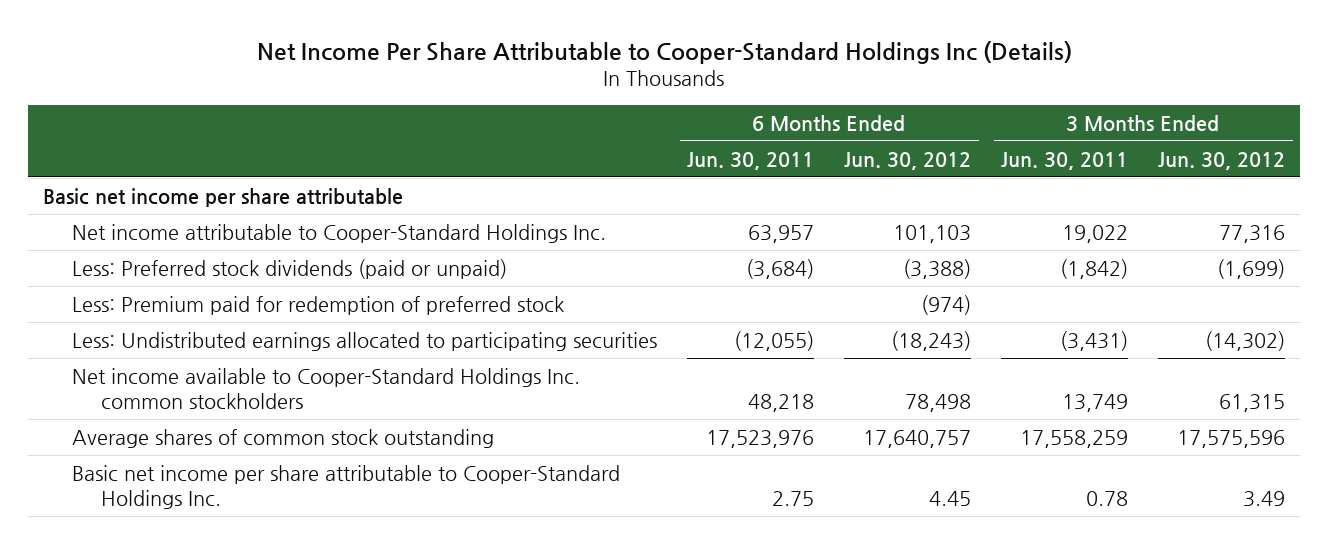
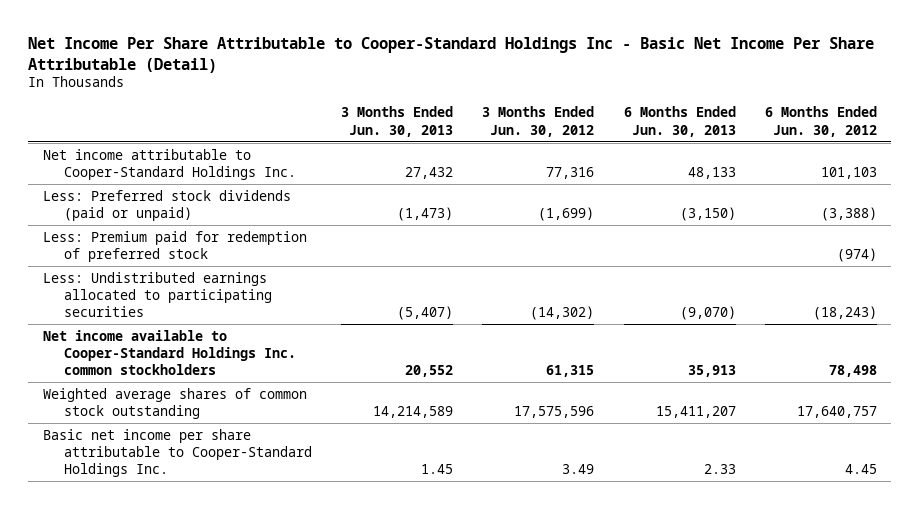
- Net Income Per Share Attributable to Cooper-Standard Holdings Inc (Details)
+ Net Income Per Share Attributable to Cooper-Standard Holdings Inc - Basic Net Income Per Share Attributable (Detail)
- | 6 Months Ended Jun. 30, 2011 | 6 Months Ended Jun. 30, 2012 | 3 Months Ended Jun. 30, 2011 | 3 Months Ended Jun. 30, 2012
+ | 3 Months Ended Jun. 30, 2013 | 3 Months Ended Jun. 30, 2012 | 6 Months Ended Jun. 30, 2013 | 6 Months Ended Jun. 30, 2012
- Basic net income per share attributable
- Average shares of common stock outstanding | 17,523,976 | 17,640,757 | 17,558,259 | 17,575,596
+ Weighted average shares of common stock outstanding | 14,214,589 | 17,575,596 | 15,411,207 | 17,640,757

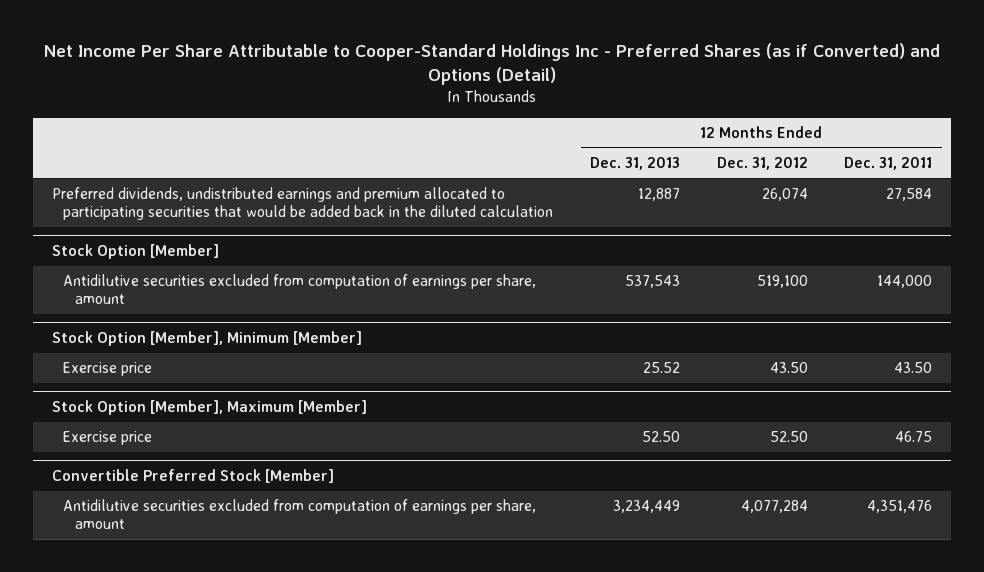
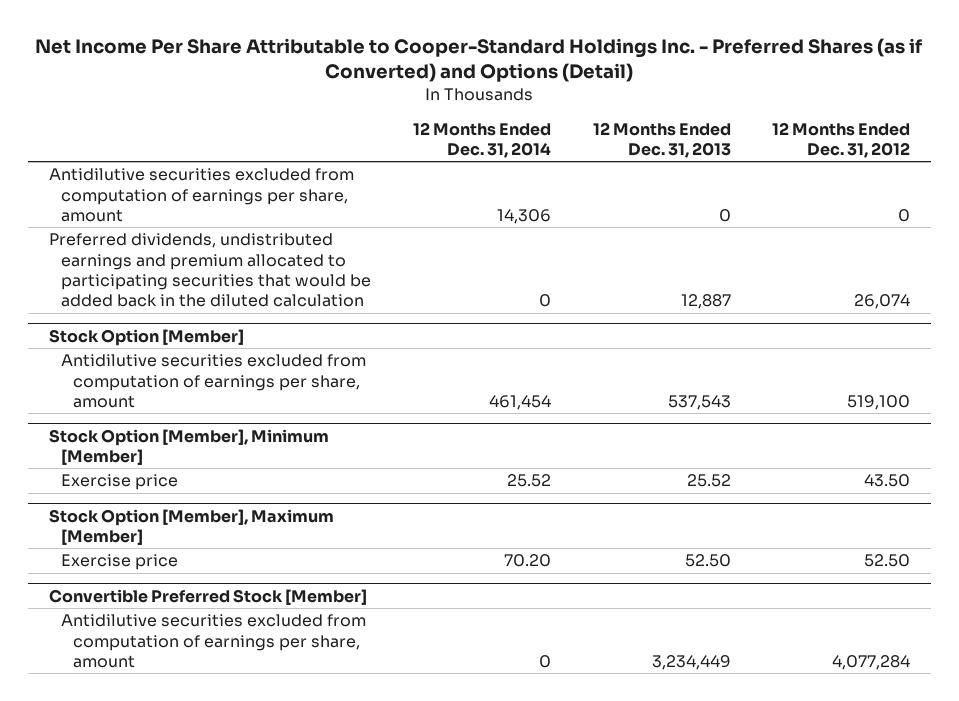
- Net Income Per Share Attributable to Cooper-Standard Holdings Inc - Preferred Shares (as if Converted) and Options (Detail)
+ Net Income Per Share Attributable to Cooper-Standard Holdings Inc. - Preferred Shares (as if Converted) and Options (Detail)
- | 12 Months Ended Dec. 31, 2013 | 12 Months Ended Dec. 31, 2012 | 12 Months Ended Dec. 31, 2011
+ | 12 Months Ended Dec. 31, 2014 | 12 Months Ended Dec. 31, 2013 | 12 Months Ended Dec. 31, 2012
+ Antidilutive securities excluded from computation of earnings per share, amount | 14,306 | 0 | 0

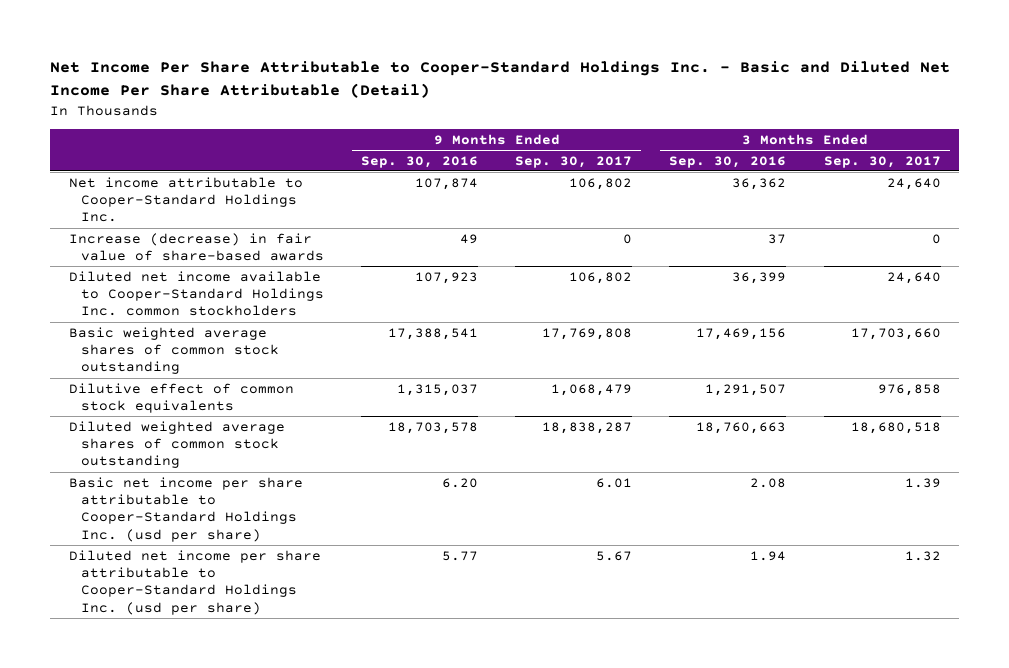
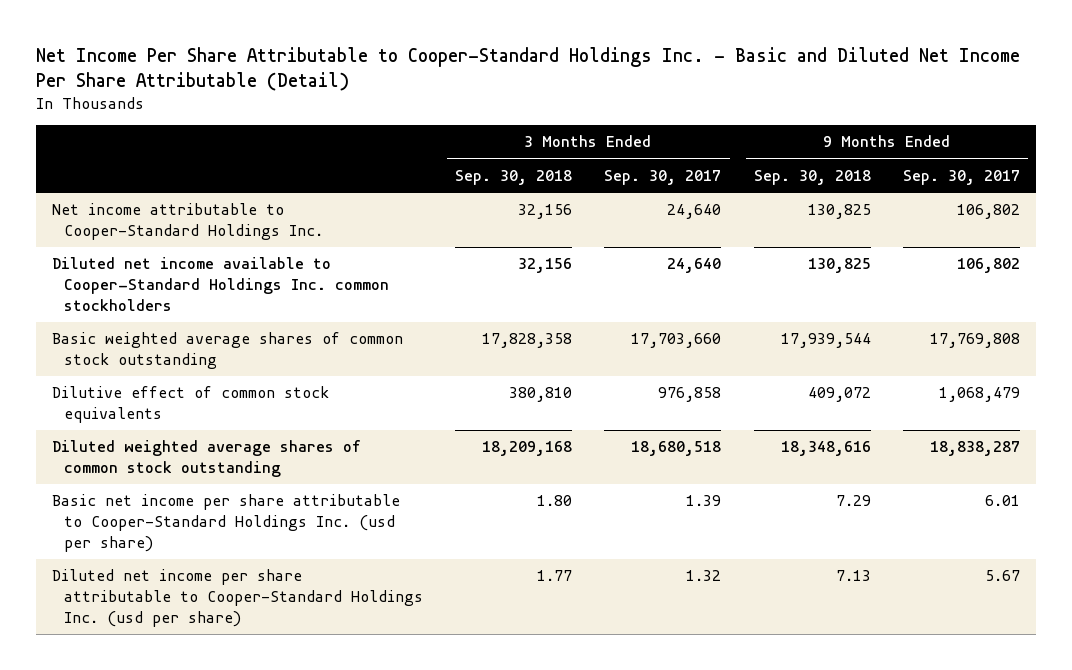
- | 9 Months Ended Sep. 30, 2016 | 9 Months Ended Sep. 30, 2017 | 3 Months Ended Sep. 30, 2016 | 3 Months Ended Sep. 30, 2017
+ | 3 Months Ended Sep. 30, 2018 | 3 Months Ended Sep. 30, 2017 | 9 Months Ended Sep. 30, 2018 | 9 Months Ended Sep. 30, 2017
- Increase (decrease) in fair value of share-based awards | 49 | 0 | 37 | 0

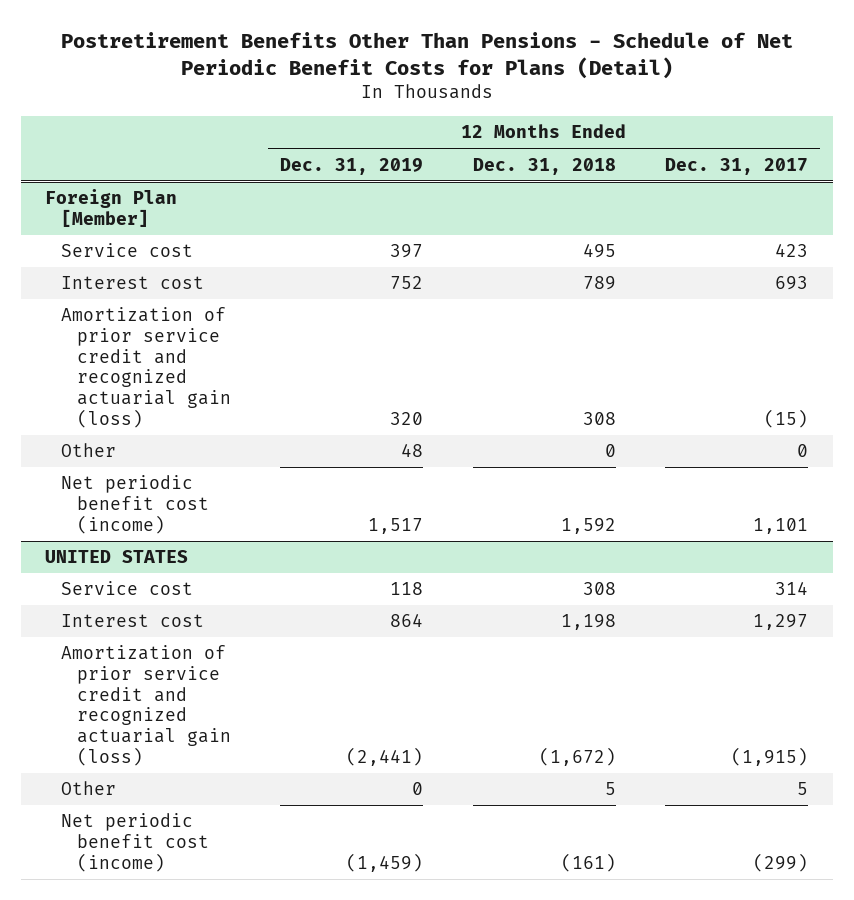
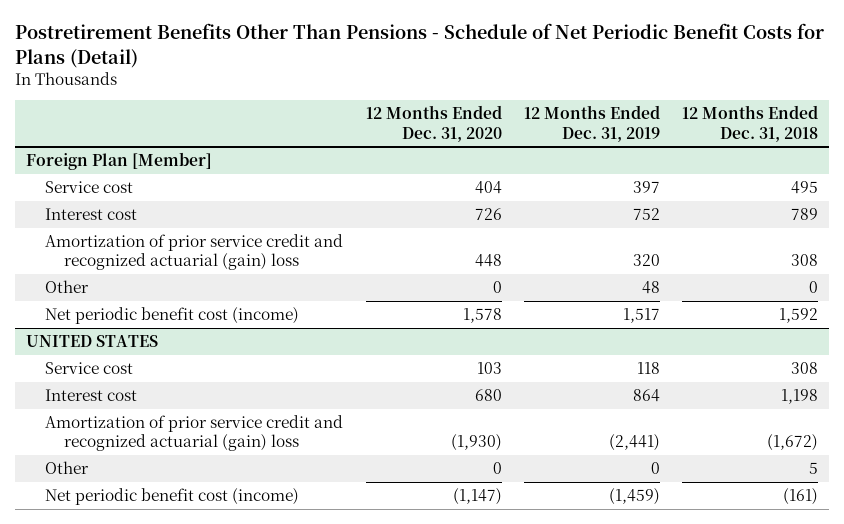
- | 12 Months Ended Dec. 31, 2019 | 12 Months Ended Dec. 31, 2018 | 12 Months Ended Dec. 31, 2017
+ | 12 Months Ended Dec. 31, 2020 | 12 Months Ended Dec. 31, 2019 | 12 Months Ended Dec. 31, 2018
@ Foreign Plan [Member]
- Amortization of prior service credit and recognized actuarial gain (loss) | 320 | 308 | (15)
+ Amortization of prior service credit and recognized actuarial (gain) loss | 448 | 320 | 308
@ UNITED STATES
- Amortization of prior service credit and recognized actuarial gain (loss) | (2,441) | (1,672) | (1,915)
+ Amortization of prior service credit and recognized actuarial (gain) loss | (1,930) | (2,441) | (1,672)

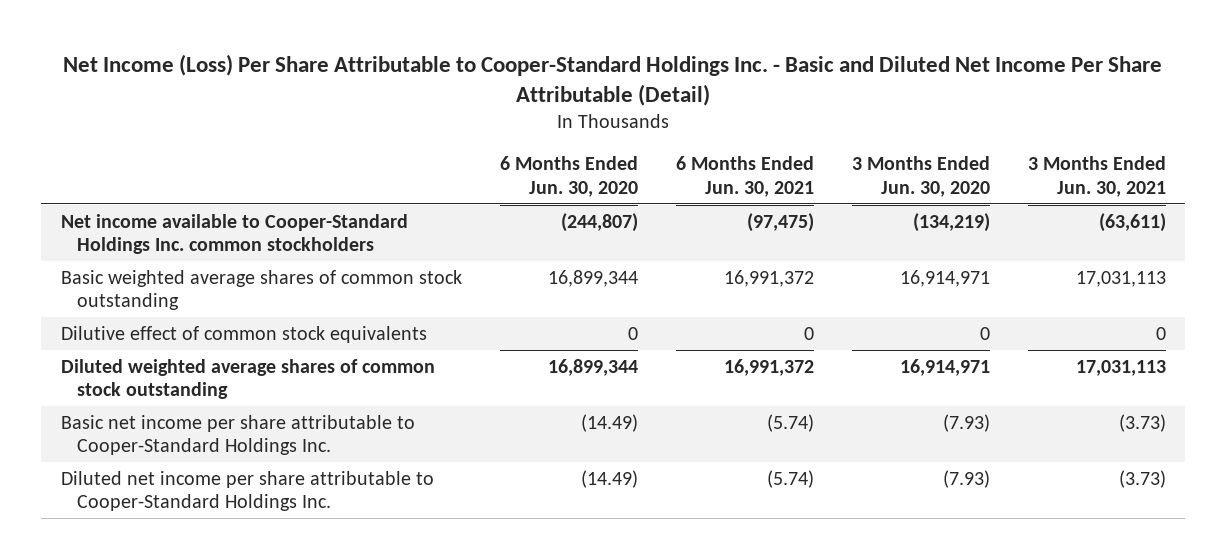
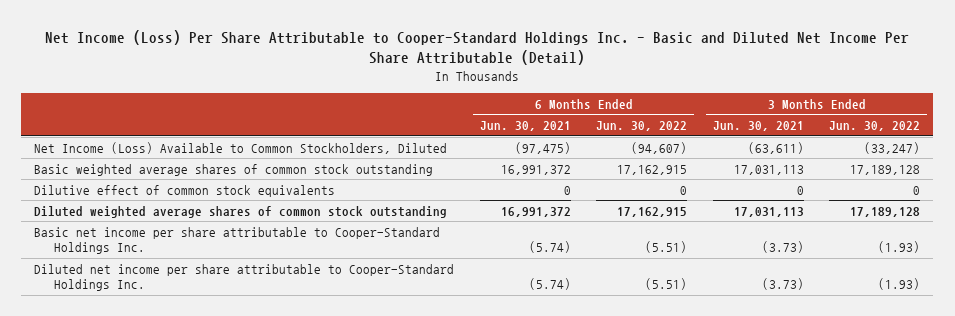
- | 6 Months Ended Jun. 30, 2020 | 6 Months Ended Jun. 30, 2021 | 3 Months Ended Jun. 30, 2020 | 3 Months Ended Jun. 30, 2021
+ | 6 Months Ended Jun. 30, 2021 | 6 Months Ended Jun. 30, 2022 | 3 Months Ended Jun. 30, 2021 | 3 Months Ended Jun. 30, 2022
- Net income available to Cooper-Standard Holdings Inc. common stockholders | (244,807) | (97,475) | (134,219) | (63,611)
+ Net Income (Loss) Available to Common Stockholders, Diluted | (97,475) | (94,607) | (63,611) | (33,247)

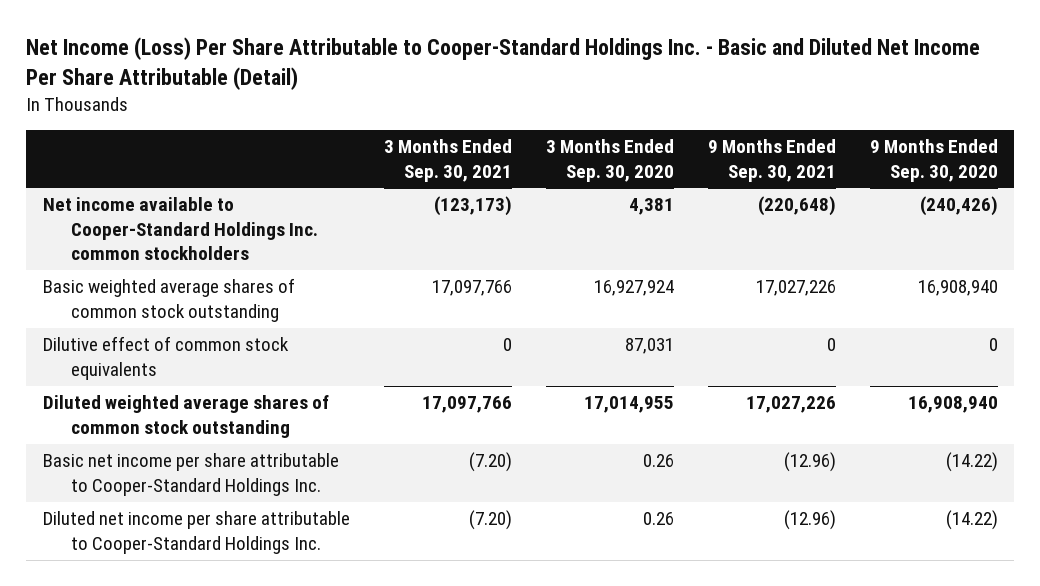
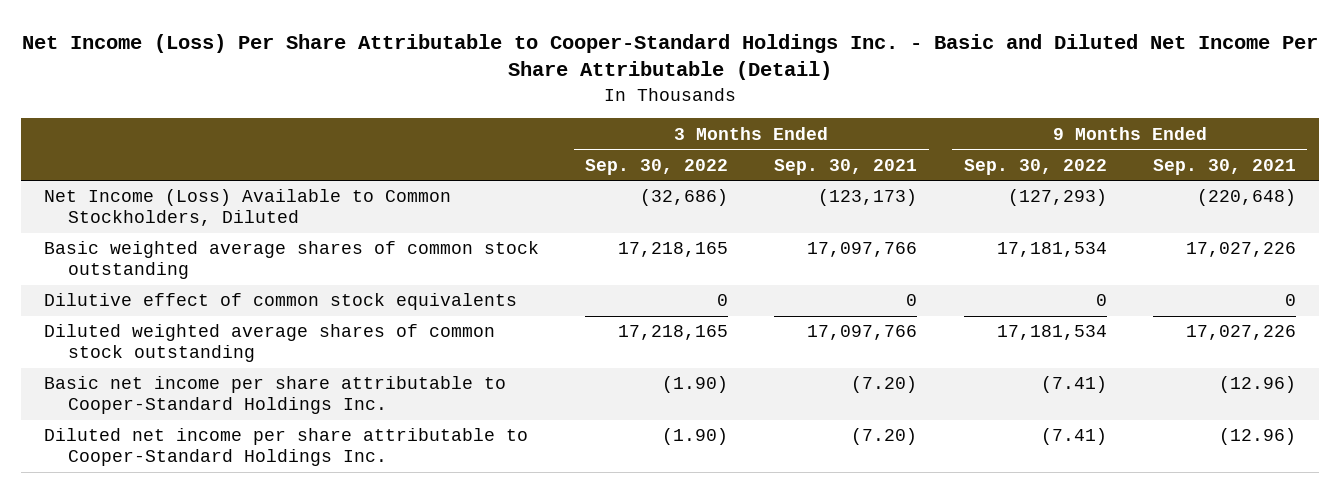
- | 3 Months Ended Sep. 30, 2021 | 3 Months Ended Sep. 30, 2020 | 9 Months Ended Sep. 30, 2021 | 9 Months Ended Sep. 30, 2020
+ | 3 Months Ended Sep. 30, 2022 | 3 Months Ended Sep. 30, 2021 | 9 Months Ended Sep. 30, 2022 | 9 Months Ended Sep. 30, 2021
- Net income available to Cooper-Standard Holdings Inc. common stockholders | (123,173) | 4,381 | (220,648) | (240,426)
+ Net Income (Loss) Available to Common Stockholders, Diluted | (32,686) | (123,173) | (127,293) | (220,648)

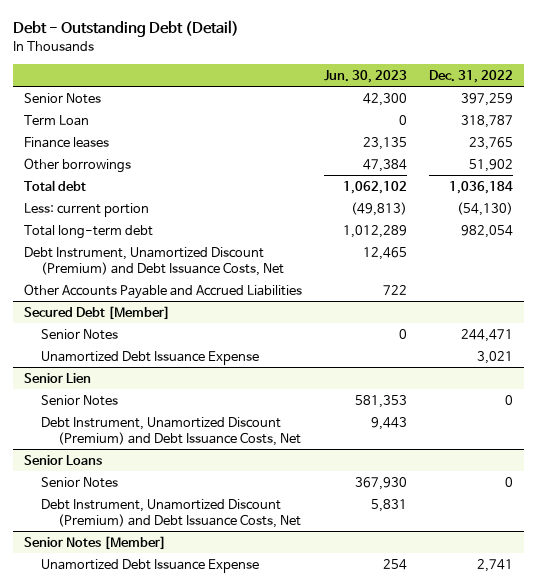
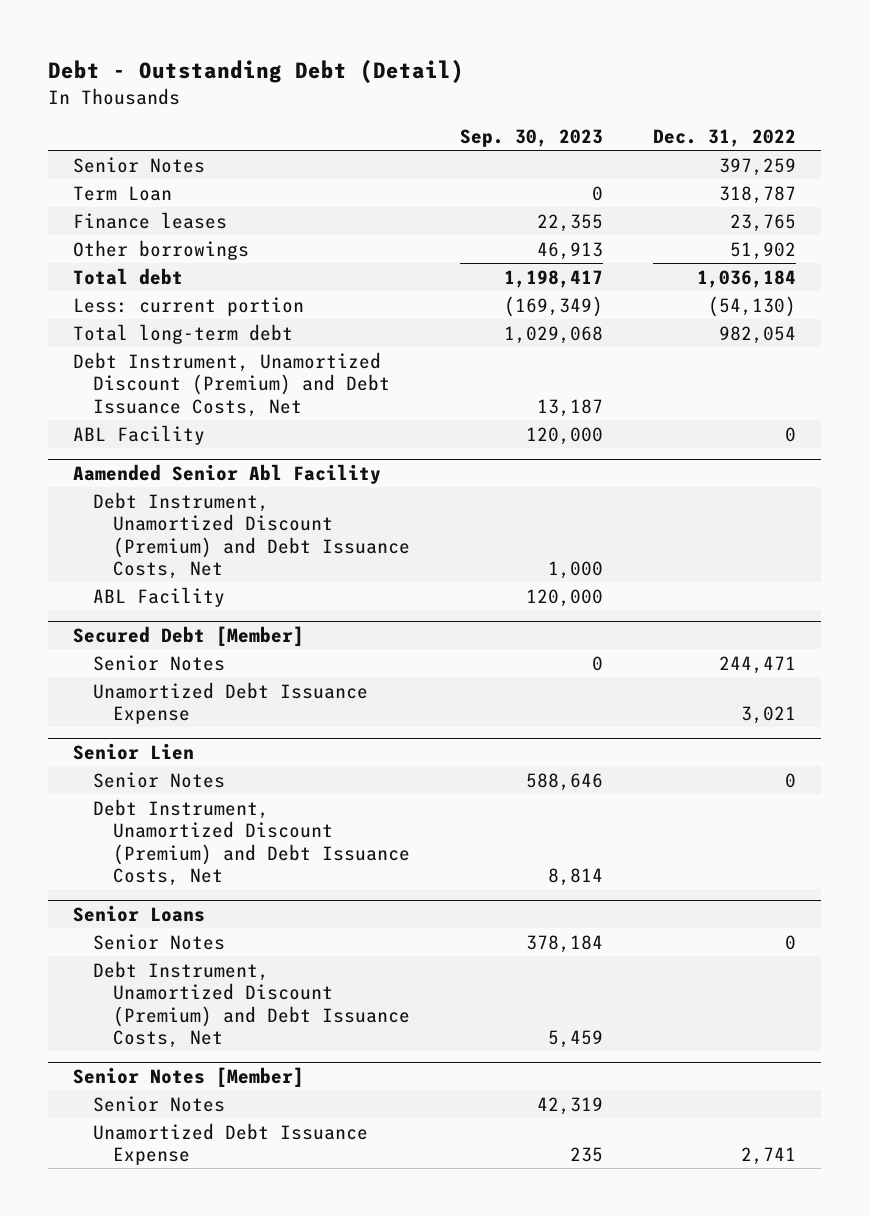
- | Jun. 30, 2023 | Dec. 31, 2022
+ | Sep. 30, 2023 | Dec. 31, 2022
- Other Accounts Payable and Accrued Liabilities | 722 |
+ ABL Facility | 120,000 | 0
+ Aamended Senior Abl Facility
+ Debt Instrument, Unamortized Discount (Premium) and Debt Issuance Costs, Net | 1,000 |
+ ABL Facility | 120,000 |
@ Senior Notes [Member]
+ Senior Notes | 42,319 |

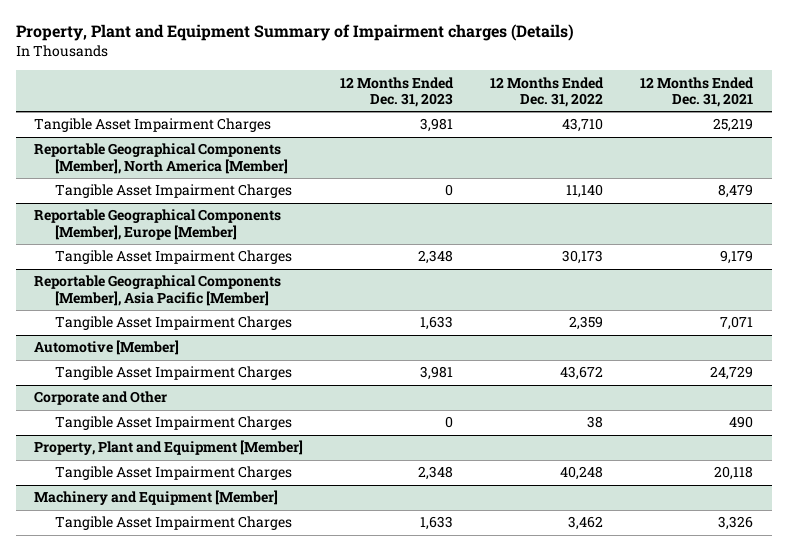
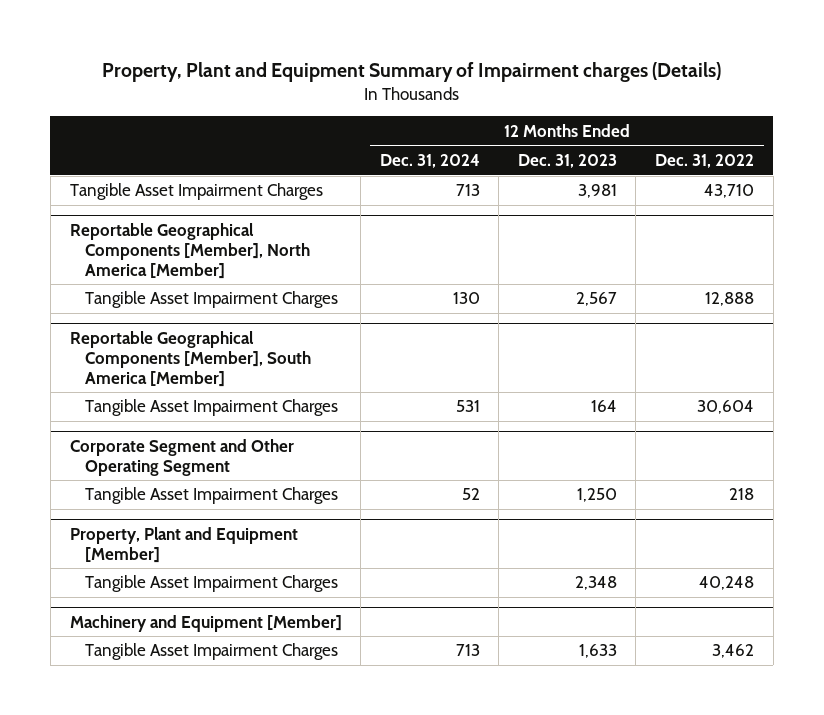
- | 12 Months Ended Dec. 31, 2023 | 12 Months Ended Dec. 31, 2022 | 12 Months Ended Dec. 31, 2021
+ | 12 Months Ended Dec. 31, 2024 | 12 Months Ended Dec. 31, 2023 | 12 Months Ended Dec. 31, 2022
@ Reportable Geographical Components [Member], North America [Member]
- Tangible Asset Impairment Charges | 0 | 11,140 | 8,479
- Reportable Geographical Components [Member], Europe [Member]
- Tangible Asset Impairment Charges | 2,348 | 30,173 | 9,179
- Reportable Geographical Components [Member], Asia Pacific [Member]
- Tangible Asset Impairment Charges | 1,633 | 2,359 | 7,071
- Automotive [Member]
- Tangible Asset Impairment Charges | 3,981 | 43,672 | 24,729
- Corporate and Other
- Tangible Asset Impairment Charges | 0 | 38 | 490
@ Reportable Geographical Components [Member], North America [Member]
+ Tangible Asset Impairment Charges | 130 | 2,567 | 12,888
+ Reportable Geographical Components [Member], South America [Member]
+ Tangible Asset Impairment Charges | 531 | 164 | 30,604
+ Corporate Segment and Other Operating Segment
+ Tangible Asset Impairment Charges | 52 | 1,250 | 218

